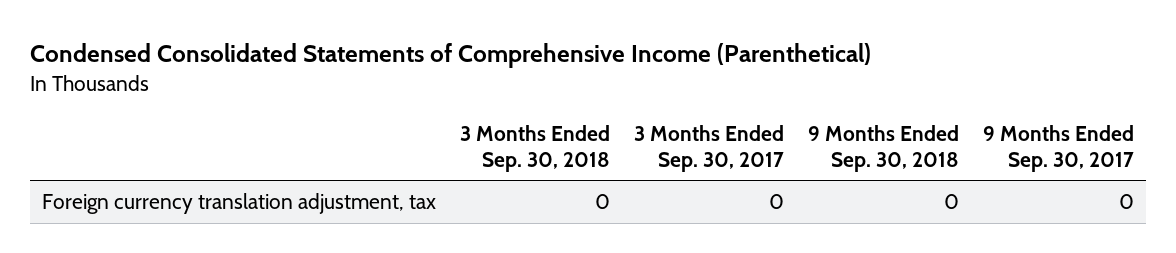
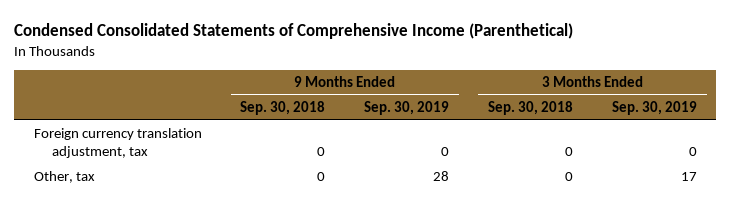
- | 3 Months Ended Sep. 30, 2018 | 3 Months Ended Sep. 30, 2017 | 9 Months Ended Sep. 30, 2018 | 9 Months Ended Sep. 30, 2017
+ | 9 Months Ended Sep. 30, 2018 | 9 Months Ended Sep. 30, 2019 | 3 Months Ended Sep. 30, 2018 | 3 Months Ended Sep. 30, 2019
+ Other, tax | 0 | 28 | 0 | 17

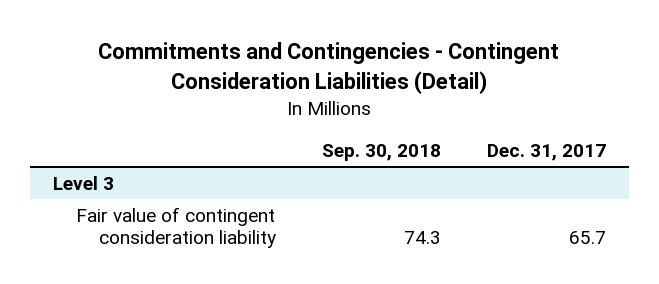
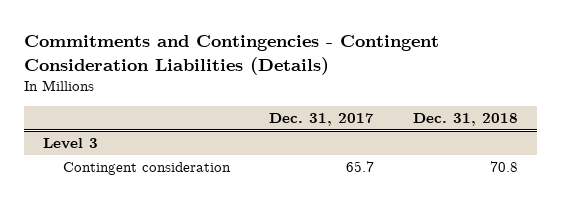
- Commitments and Contingencies - Contingent Consideration Liabilities (Detail)
+ Commitments and Contingencies - Contingent Consideration Liabilities (Details)
- | Sep. 30, 2018 | Dec. 31, 2017
+ | Dec. 31, 2017 | Dec. 31, 2018
@ Level 3
- Fair value of contingent consideration liability | 74.3 | 65.7
+ Contingent consideration | 65.7 | 70.8

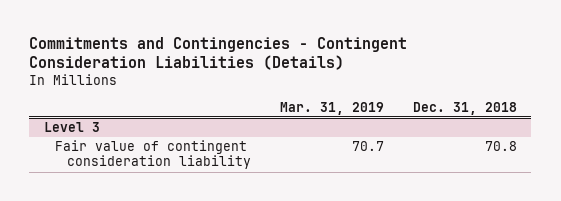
- | Dec. 31, 2017 | Dec. 31, 2018
+ | Mar. 31, 2019 | Dec. 31, 2018
@ Level 3
- Contingent consideration | 65.7 | 70.8
+ Fair value of contingent consideration liability | 70.7 | 70.8

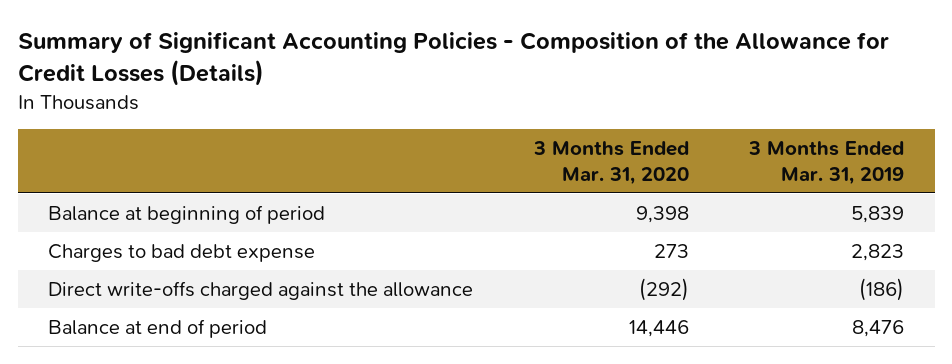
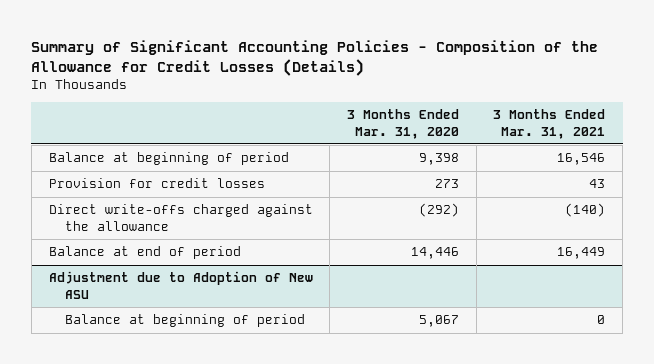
- | 3 Months Ended Mar. 31, 2020 | 3 Months Ended Mar. 31, 2019
+ | 3 Months Ended Mar. 31, 2020 | 3 Months Ended Mar. 31, 2021
- Charges to bad debt expense | 273 | 2,823
+ Provision for credit losses | 273 | 43
+ Adjustment due to Adoption of New ASU
+ Balance at beginning of period | 5,067 | 0

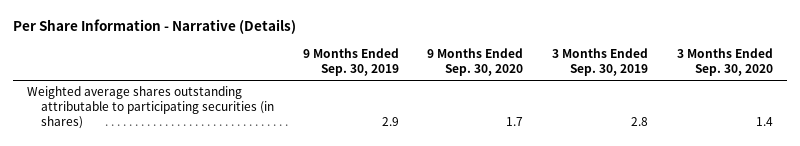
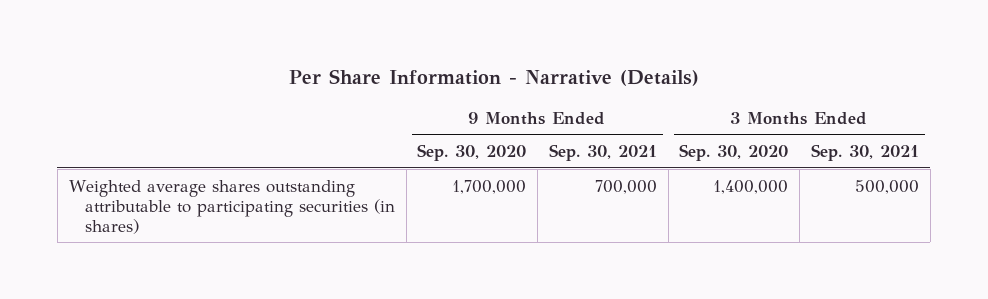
- | 9 Months Ended Sep. 30, 2019 | 9 Months Ended Sep. 30, 2020 | 3 Months Ended Sep. 30, 2019 | 3 Months Ended Sep. 30, 2020
+ | 9 Months Ended Sep. 30, 2020 | 9 Months Ended Sep. 30, 2021 | 3 Months Ended Sep. 30, 2020 | 3 Months Ended Sep. 30, 2021
- Weighted average shares outstanding attributable to participating securities (in shares) | 2.9 | 1.7 | 2.8 | 1.4
+ Weighted average shares outstanding attributable to participating securities (in shares) | 1,700,000 | 700,000 | 1,400,000 | 500,000

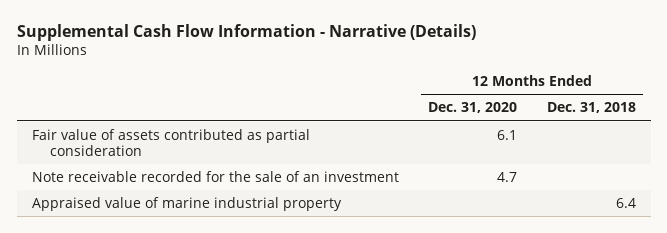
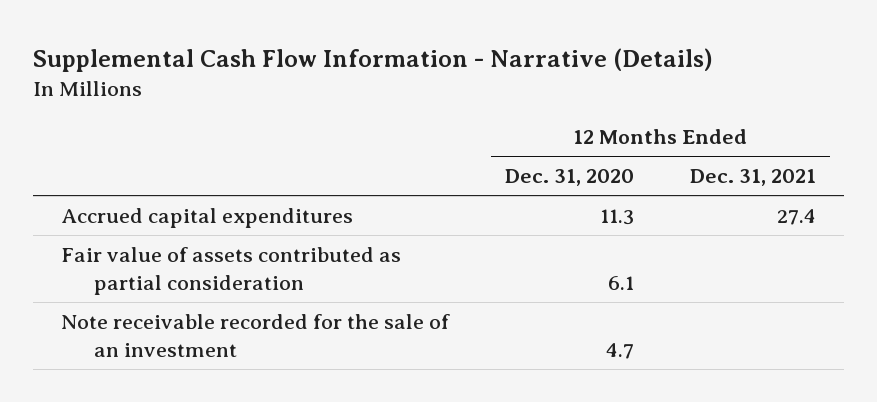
- | 12 Months Ended Dec. 31, 2020 | 12 Months Ended Dec. 31, 2018
+ | 12 Months Ended Dec. 31, 2020 | 12 Months Ended Dec. 31, 2021
+ Accrued capital expenditures | 11.3 | 27.4
- Appraised value of marine industrial property | | 6.4

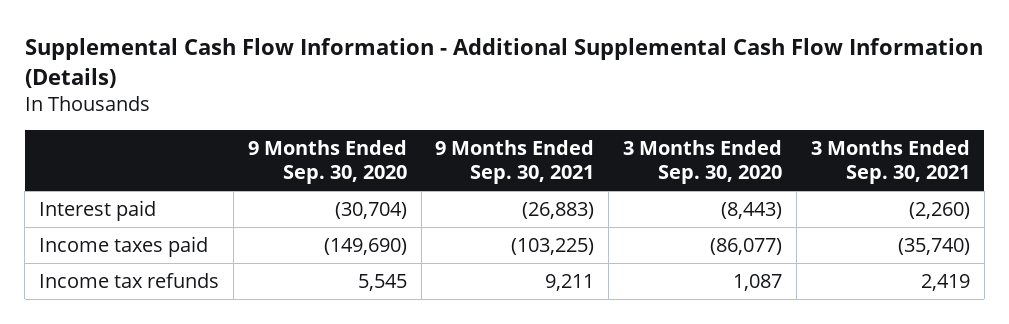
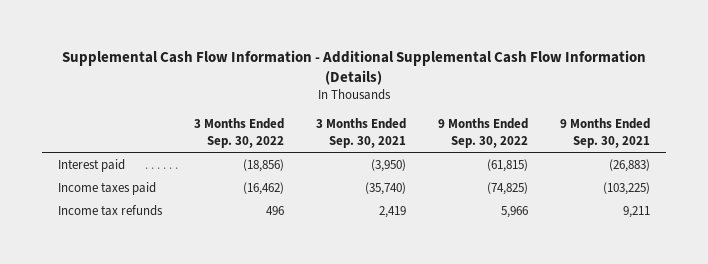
- | 9 Months Ended Sep. 30, 2020 | 9 Months Ended Sep. 30, 2021 | 3 Months Ended Sep. 30, 2020 | 3 Months Ended Sep. 30, 2021
+ | 3 Months Ended Sep. 30, 2022 | 3 Months Ended Sep. 30, 2021 | 9 Months Ended Sep. 30, 2022 | 9 Months Ended Sep. 30, 2021
- Interest paid | (30,704) | (26,883) | (8,443) | (2,260)
+ Interest paid | (18,856) | (3,950) | (61,815) | (26,883)

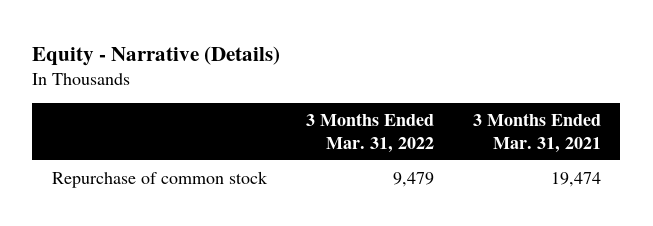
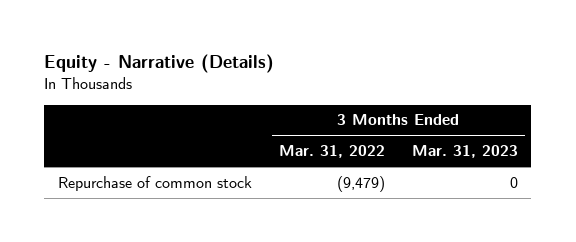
- | 3 Months Ended Mar. 31, 2022 | 3 Months Ended Mar. 31, 2021
+ | 3 Months Ended Mar. 31, 2022 | 3 Months Ended Mar. 31, 2023
- Repurchase of common stock | 9,479 | 19,474
+ Repurchase of common stock | (9,479) | 0

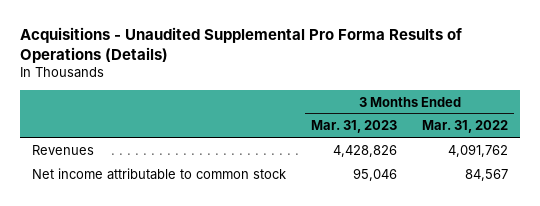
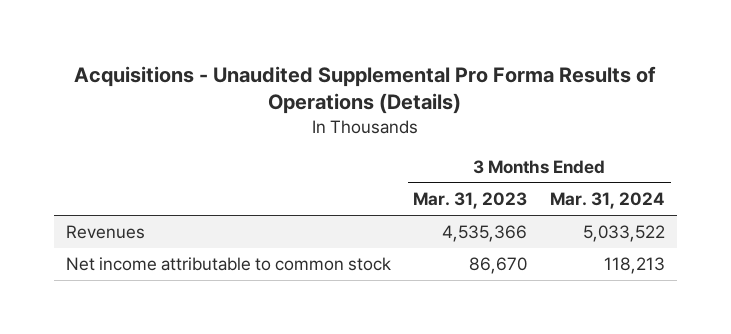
- | 3 Months Ended Mar. 31, 2023 | 3 Months Ended Mar. 31, 2022
+ | 3 Months Ended Mar. 31, 2023 | 3 Months Ended Mar. 31, 2024
- Revenues | 4,428,826 | 4,091,762
- Net income attributable to common stock | 95,046 | 84,567
+ Revenues | 4,535,366 | 5,033,522
+ Net income attributable to common stock | 86,670 | 118,213

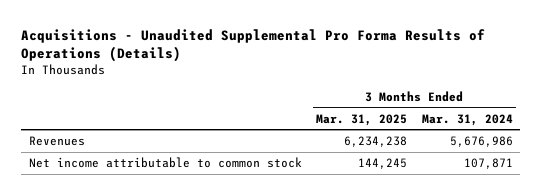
- | 3 Months Ended Mar. 31, 2023 | 3 Months Ended Mar. 31, 2024
+ | 3 Months Ended Mar. 31, 2025 | 3 Months Ended Mar. 31, 2024
- Revenues | 4,535,366 | 5,033,522
- Net income attributable to common stock | 86,670 | 118,213
+ Revenues | 6,234,238 | 5,676,986
+ Net income attributable to common stock | 144,245 | 107,871

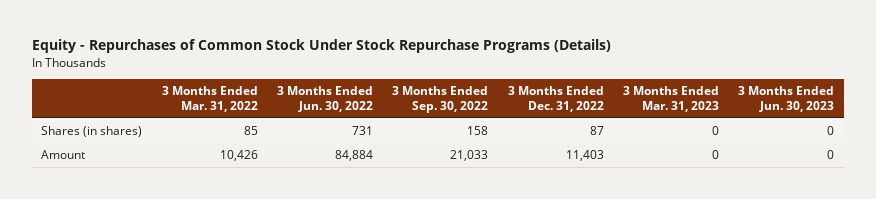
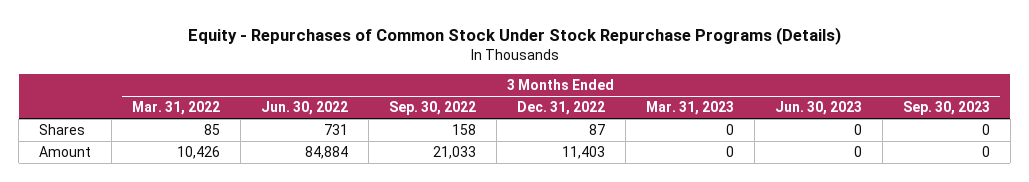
- | 3 Months Ended Mar. 31, 2022 | 3 Months Ended Jun. 30, 2022 | 3 Months Ended Sep. 30, 2022 | 3 Months Ended Dec. 31, 2022 | 3 Months Ended Mar. 31, 2023 | 3 Months Ended Jun. 30, 2023
+ | 3 Months Ended Mar. 31, 2022 | 3 Months Ended Jun. 30, 2022 | 3 Months Ended Sep. 30, 2022 | 3 Months Ended Dec. 31, 2022 | 3 Months Ended Mar. 31, 2023 | 3 Months Ended Jun. 30, 2023 | 3 Months Ended Sep. 30, 2023
- Shares (in shares) | 85 | 731 | 158 | 87 | 0 | 0
+ Shares | 85 | 731 | 158 | 87 | 0 | 0 | 0

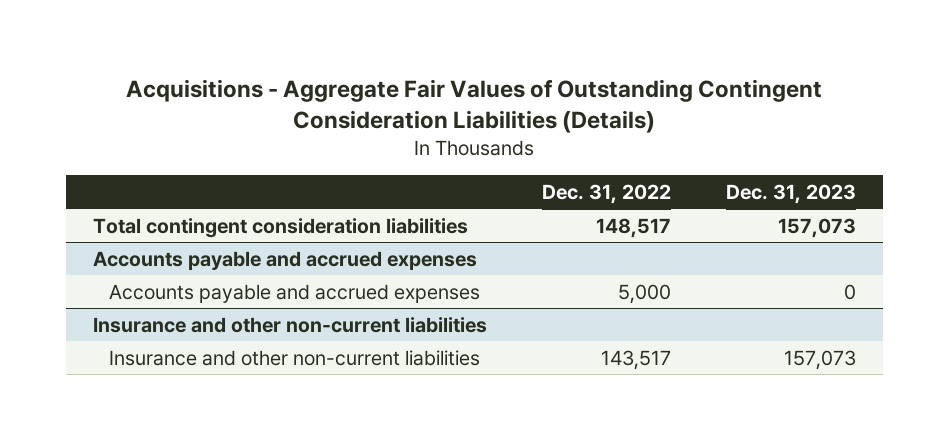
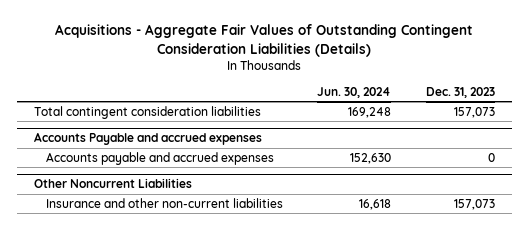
- | Dec. 31, 2022 | Dec. 31, 2023
+ | Jun. 30, 2024 | Dec. 31, 2023
- Accounts payable and accrued expenses
+ Accounts Payable and accrued expenses
- Insurance and other non-current liabilities
+ Other Noncurrent Liabilities

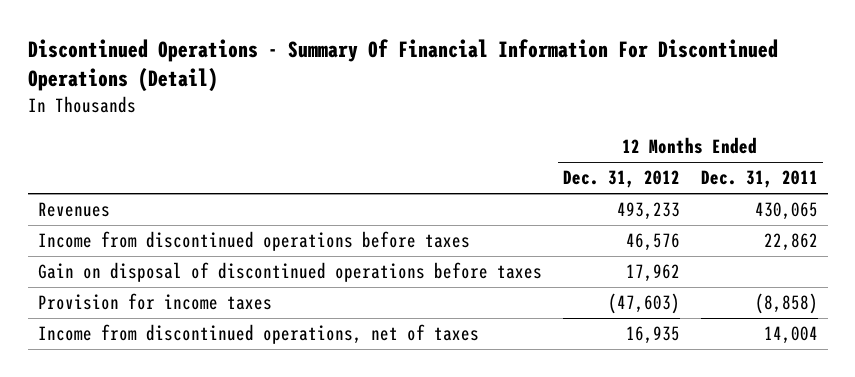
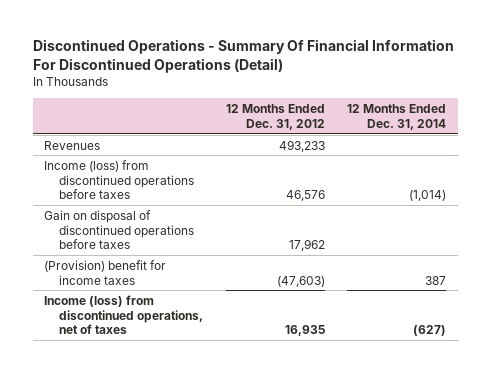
- | 12 Months Ended Dec. 31, 2012 | 12 Months Ended Dec. 31, 2011
+ | 12 Months Ended Dec. 31, 2012 | 12 Months Ended Dec. 31, 2014
- Income from discontinued operations before taxes | 46,576 | 22,862
+ Income (loss) from discontinued operations before taxes | 46,576 | (1,014)
- Provision for income taxes | (47,603) | (8,858)
- Income from discontinued operations, net of taxes | 16,935 | 14,004
+ (Provision) benefit for income taxes | (47,603) | 387
+ Income (loss) from discontinued operations, net of taxes | 16,935 | (627)

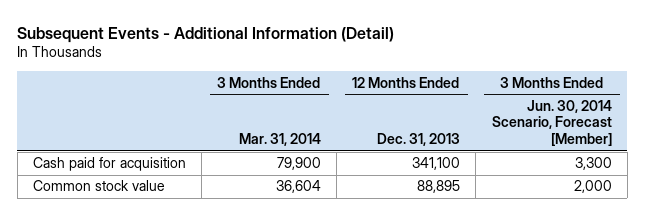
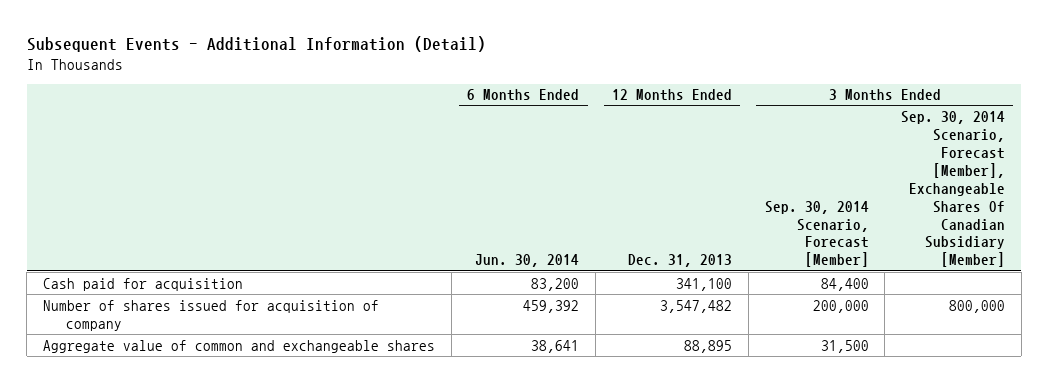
- | 3 Months Ended Mar. 31, 2014 | 12 Months Ended Dec. 31, 2013 | 3 Months Ended Jun. 30, 2014 Scenario, Forecast [Member]
+ | 6 Months Ended Jun. 30, 2014 | 12 Months Ended Dec. 31, 2013 | 3 Months Ended Sep. 30, 2014 Scenario, Forecast [Member] | 3 Months Ended Sep. 30, 2014 Scenario, Forecast [Member], Exchangeable Shares Of Canadian Subsidiary [Member]
- Common stock value | 36,604 | 88,895 | 2,000
+ Number of shares issued for acquisition of company | 459,392 | 3,547,482 | 200,000 | 800,000
+ Aggregate value of common and exchangeable shares | 38,641 | 88,895 | 31,500 |

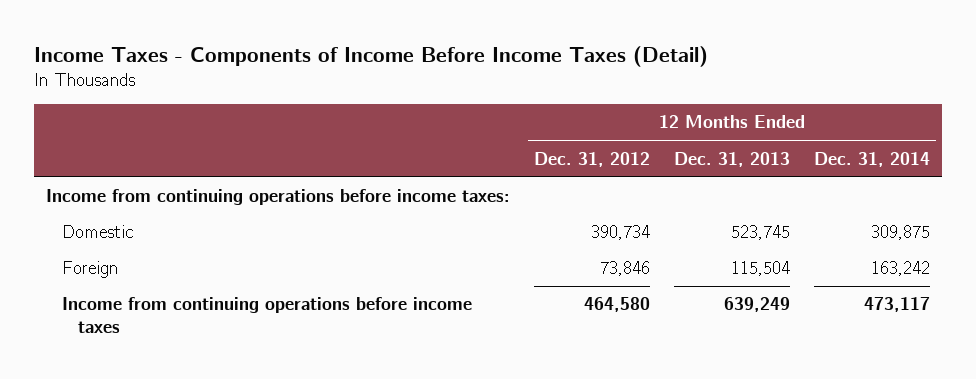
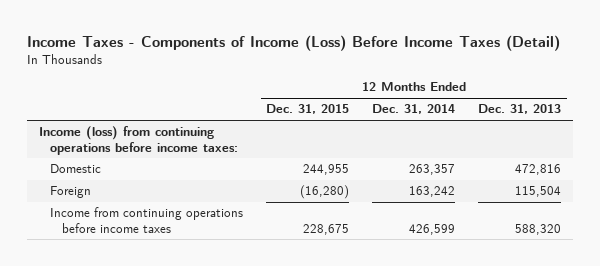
- Income Taxes - Components of Income Before Income Taxes (Detail)
+ Income Taxes - Components of Income (Loss) Before Income Taxes (Detail)
- | 12 Months Ended Dec. 31, 2012 | 12 Months Ended Dec. 31, 2013 | 12 Months Ended Dec. 31, 2014
+ | 12 Months Ended Dec. 31, 2015 | 12 Months Ended Dec. 31, 2014 | 12 Months Ended Dec. 31, 2013
- Income from continuing operations before income taxes:
- Domestic | 390,734 | 523,745 | 309,875
+ Income (loss) from continuing operations before income taxes:
+ Domestic | 244,955 | 263,357 | 472,816
- Income from continuing operations before income taxes | 464,580 | 639,249 | 473,117
+ Income from continuing operations before income taxes | 228,675 | 426,599 | 588,320

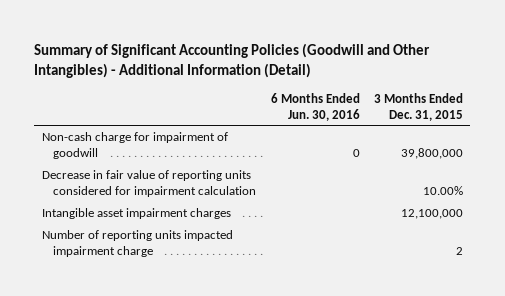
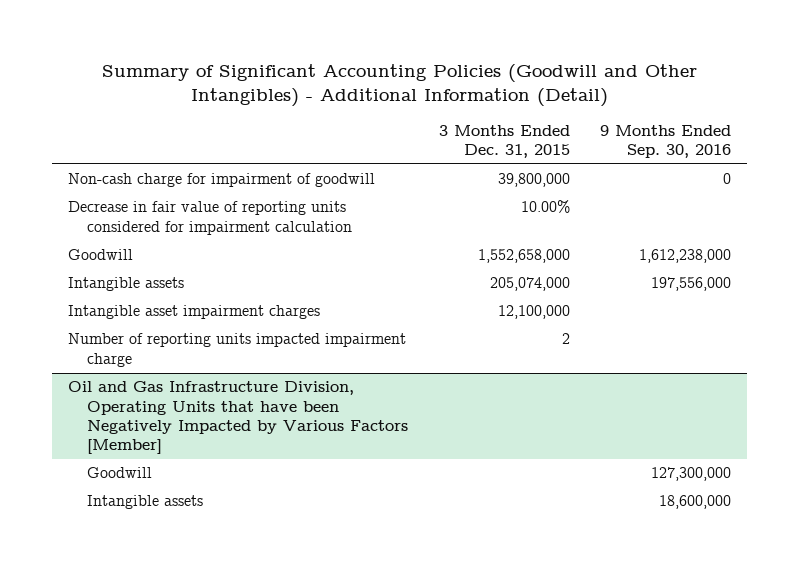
- | 6 Months Ended Jun. 30, 2016 | 3 Months Ended Dec. 31, 2015
+ | 3 Months Ended Dec. 31, 2015 | 9 Months Ended Sep. 30, 2016
+ Goodwill | 1,552,658,000 | 1,612,238,000
+ Intangible assets | 205,074,000 | 197,556,000
+ Oil and Gas Infrastructure Division, Operating Units that have been Negatively Impacted by Various Factors [Member]
+ Goodwill | | 127,300,000
+ Intangible assets | | 18,600,000

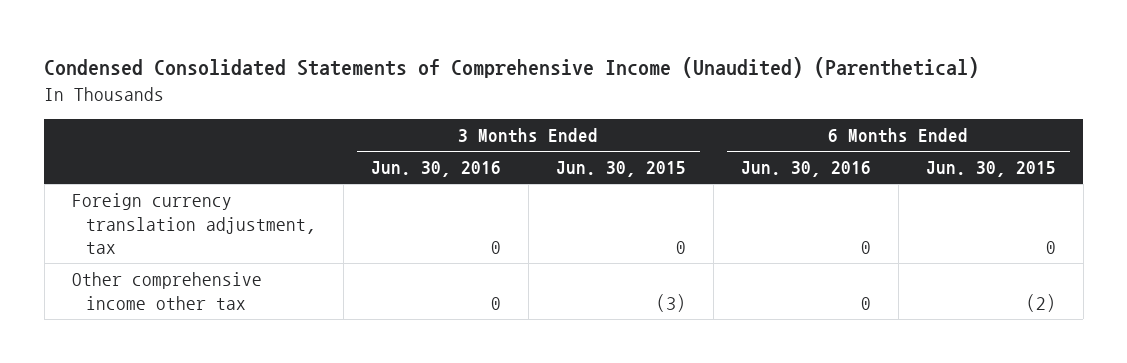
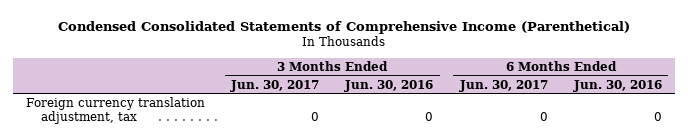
- Condensed Consolidated Statements of Comprehensive Income (Unaudited) (Parenthetical)
+ Condensed Consolidated Statements of Comprehensive Income (Parenthetical)
- | 3 Months Ended Jun. 30, 2016 | 3 Months Ended Jun. 30, 2015 | 6 Months Ended Jun. 30, 2016 | 6 Months Ended Jun. 30, 2015
+ | 3 Months Ended Jun. 30, 2017 | 3 Months Ended Jun. 30, 2016 | 6 Months Ended Jun. 30, 2017 | 6 Months Ended Jun. 30, 2016
- Other comprehensive income other tax | 0 | (3) | 0 | (2)

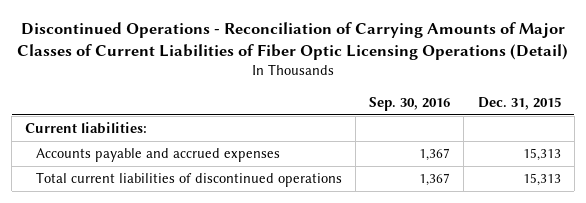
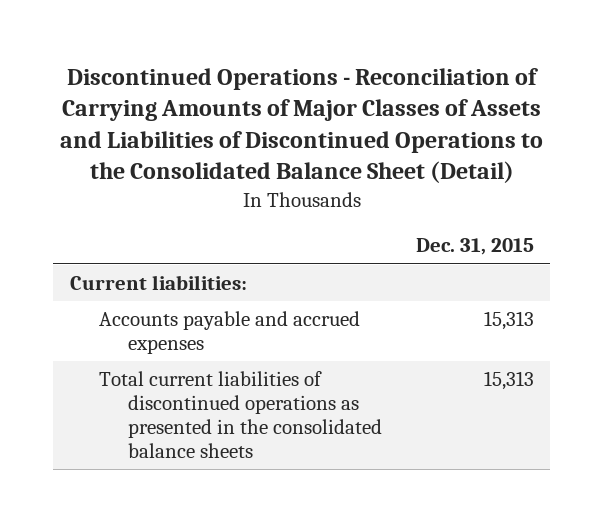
- Discontinued Operations - Reconciliation of Carrying Amounts of Major Classes of Current Liabilities of Fiber Optic Licensing Operations (Detail)
+ Discontinued Operations - Reconciliation of Carrying Amounts of Major Classes of Assets and Liabilities of Discontinued Operations to the Consolidated Balance Sheet (Detail)
- | Sep. 30, 2016 | Dec. 31, 2015
+ | Dec. 31, 2015
- Total current liabilities of discontinued operations | 1,367 | 15,313
+ Total current liabilities of discontinued operations as presented in the consolidated balance sheets | 15,313

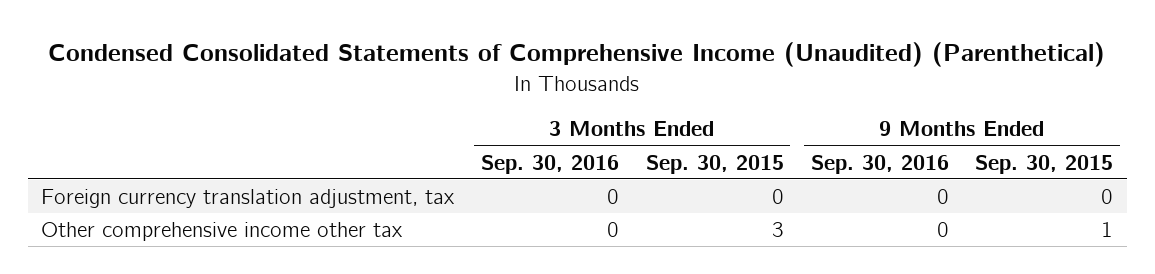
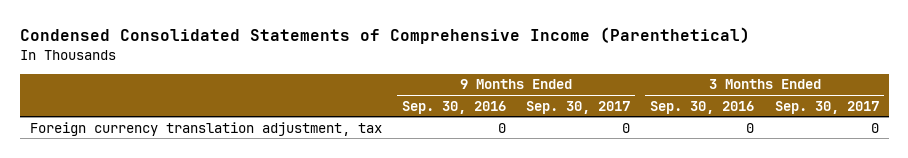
- Condensed Consolidated Statements of Comprehensive Income (Unaudited) (Parenthetical)
+ Condensed Consolidated Statements of Comprehensive Income (Parenthetical)
- | 3 Months Ended Sep. 30, 2016 | 3 Months Ended Sep. 30, 2015 | 9 Months Ended Sep. 30, 2016 | 9 Months Ended Sep. 30, 2015
+ | 9 Months Ended Sep. 30, 2016 | 9 Months Ended Sep. 30, 2017 | 3 Months Ended Sep. 30, 2016 | 3 Months Ended Sep. 30, 2017
- Other comprehensive income other tax | 0 | 3 | 0 | 1

